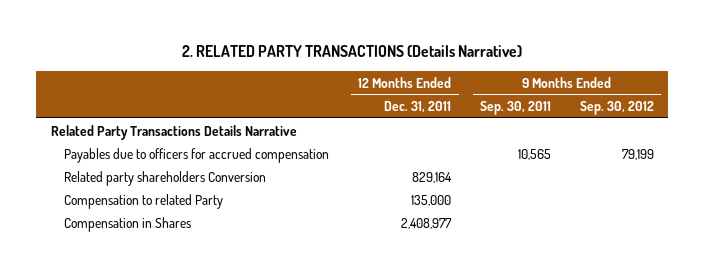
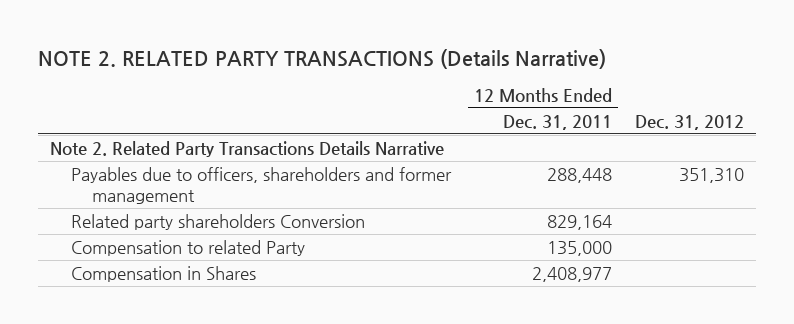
- 2. RELATED PARTY TRANSACTIONS (Details Narrative)
+ NOTE 2. RELATED PARTY TRANSACTIONS (Details Narrative)
- | 12 Months Ended Dec. 31, 2011 | 9 Months Ended Sep. 30, 2011 | 9 Months Ended Sep. 30, 2012
+ | 12 Months Ended Dec. 31, 2011 | Dec. 31, 2012
- Related Party Transactions Details Narrative
- Payables due to officers for accrued compensation | | 10,565 | 79,199
+ Note 2. Related Party Transactions Details Narrative
+ Payables due to officers, shareholders and former management | 288,448 | 351,310

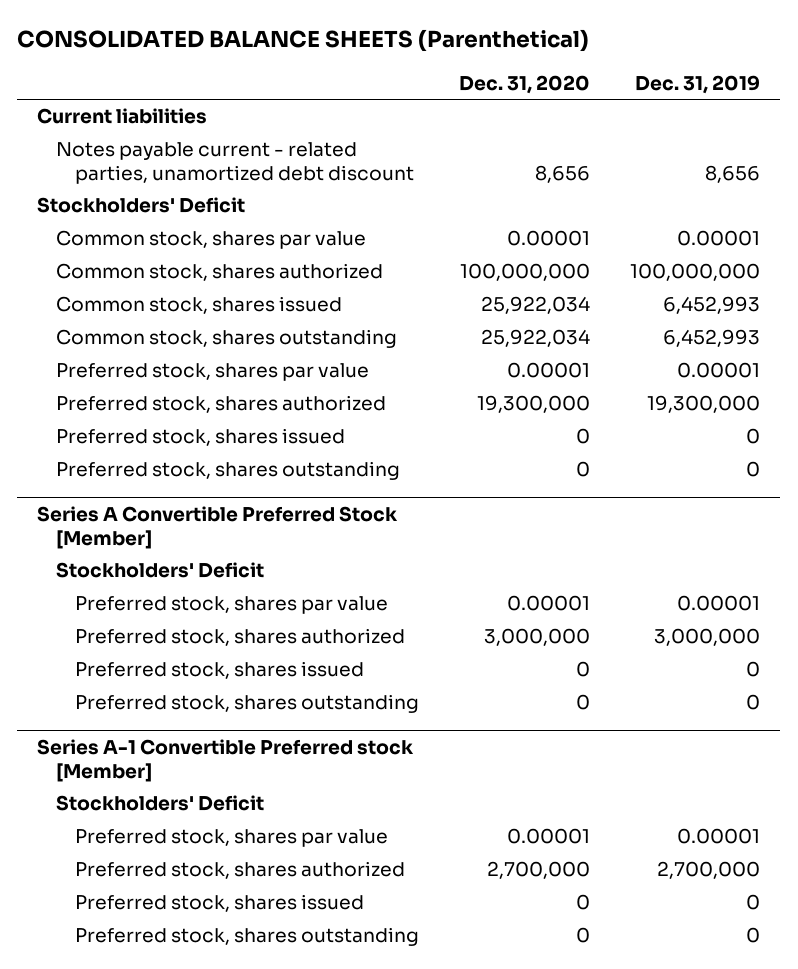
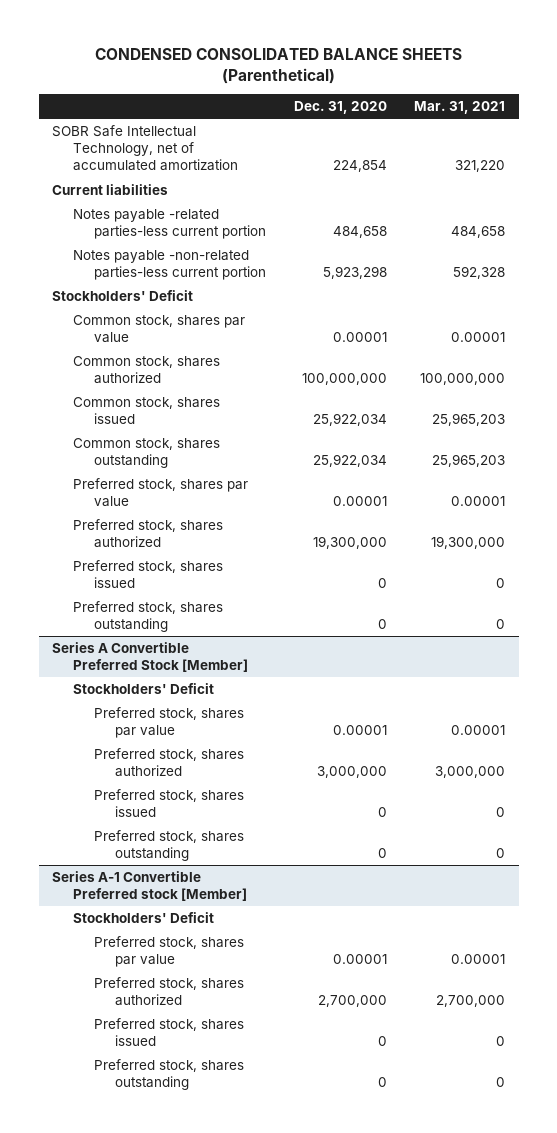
- CONSOLIDATED BALANCE SHEETS (Parenthetical)
+ CONDENSED CONSOLIDATED BALANCE SHEETS (Parenthetical)
- | Dec. 31, 2020 | Dec. 31, 2019
+ | Dec. 31, 2020 | Mar. 31, 2021
+ SOBR Safe Intellectual Technology, net of accumulated amortization | 224,854 | 321,220
- Notes payable current - related parties, unamortized debt discount | 8,656 | 8,656
+ Notes payable -related parties-less current portion | 484,658 | 484,658
+ Notes payable -non-related parties-less current portion | 5,923,298 | 592,328

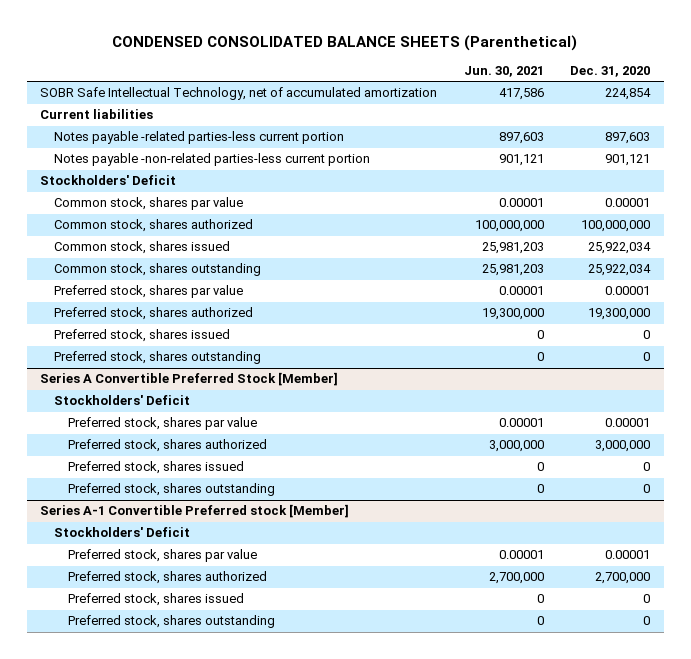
- | Dec. 31, 2020 | Mar. 31, 2021
+ | Jun. 30, 2021 | Dec. 31, 2020
- Notes payable -related parties-less current portion | 484,658 | 484,658
- Notes payable -non-related parties-less current portion | 5,923,298 | 592,328
+ Notes payable -related parties-less current portion | 897,603 | 897,603
+ Notes payable -non-related parties-less current portion | 901,121 | 901,121

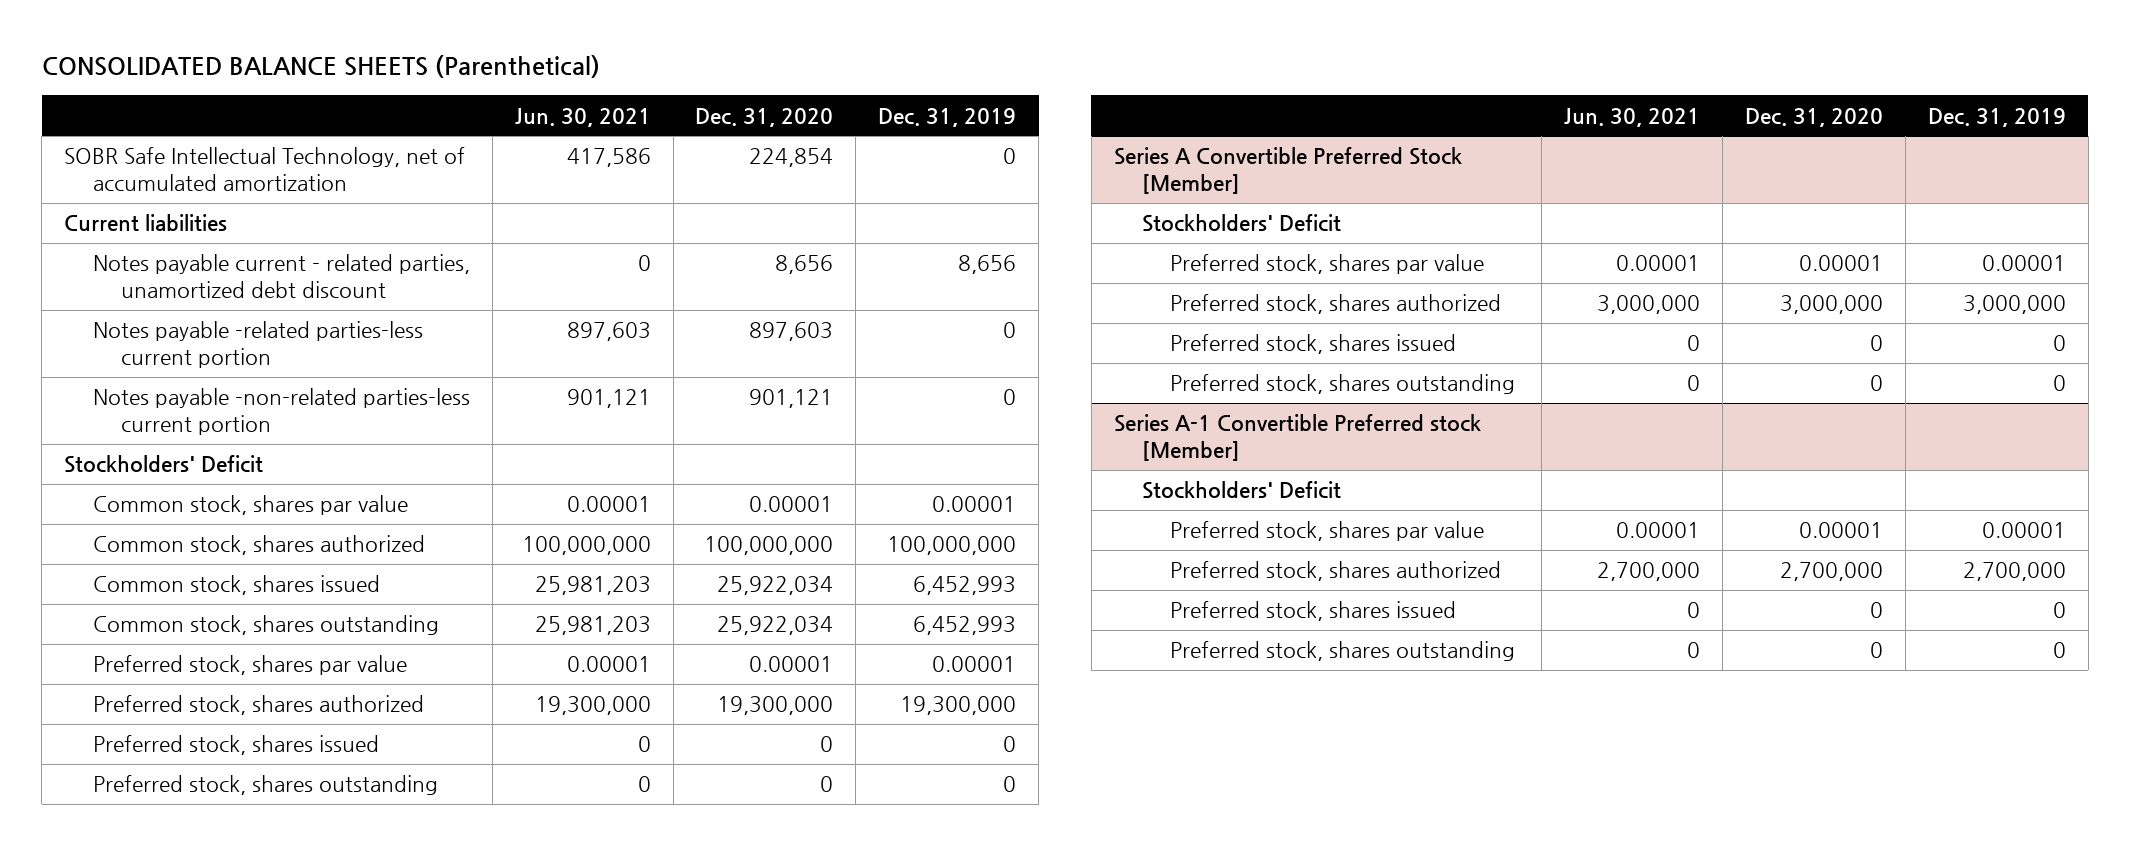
- CONDENSED CONSOLIDATED BALANCE SHEETS (Parenthetical)
+ CONSOLIDATED BALANCE SHEETS (Parenthetical)
- | Jun. 30, 2021 | Dec. 31, 2020
+ | Jun. 30, 2021 | Dec. 31, 2020 | Dec. 31, 2019
+ Notes payable current - related parties, unamortized debt discount | 0 | 8,656 | 8,656

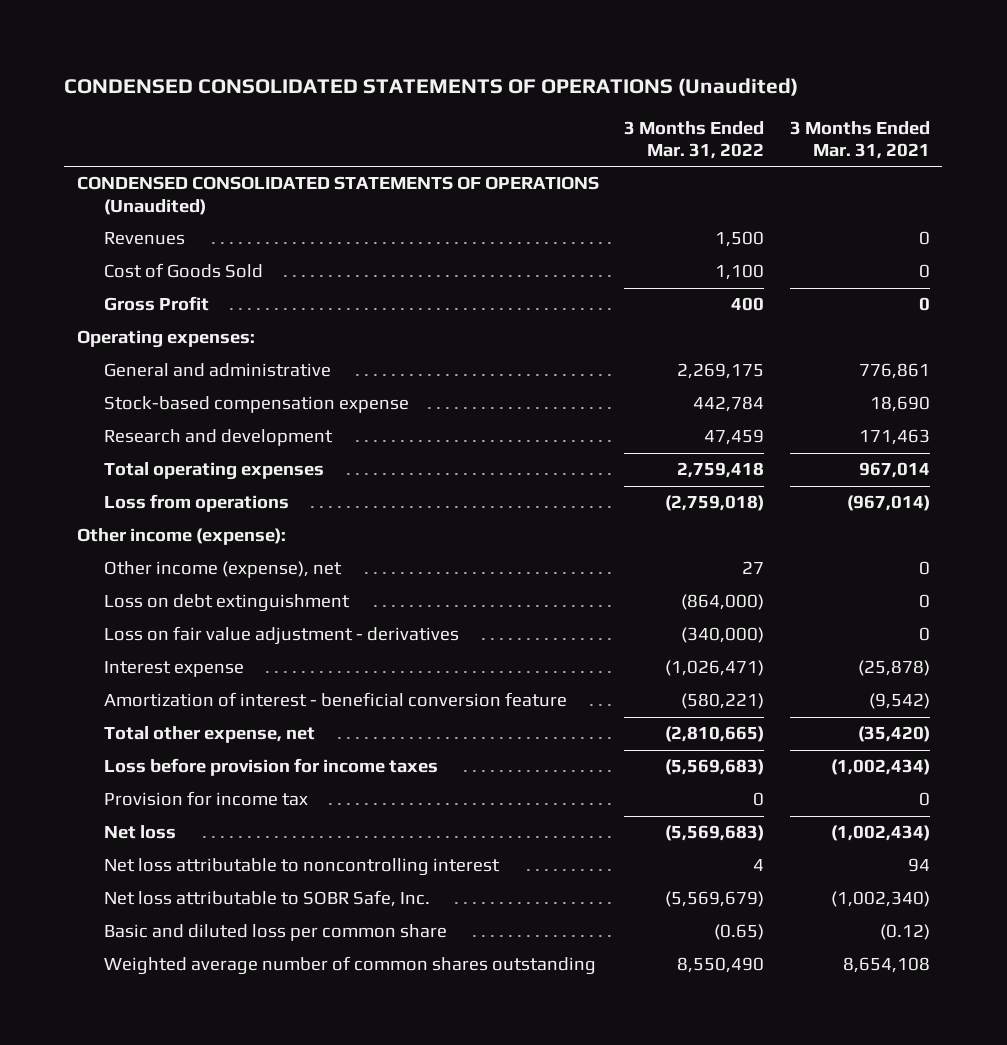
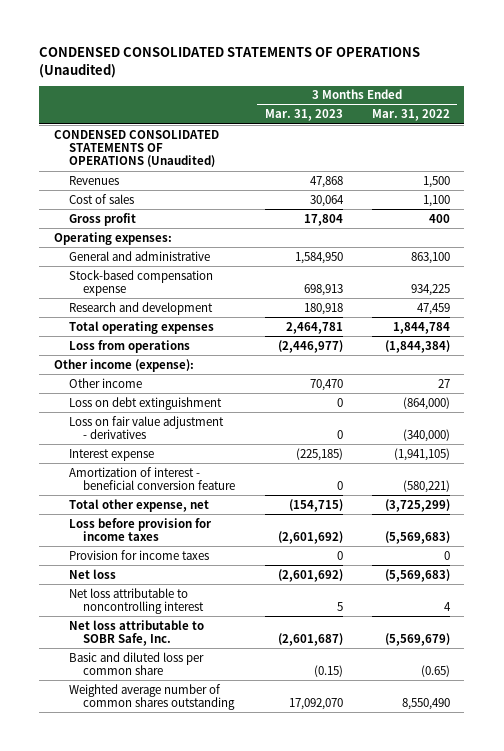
- | 3 Months Ended Mar. 31, 2022 | 3 Months Ended Mar. 31, 2021
+ | 3 Months Ended Mar. 31, 2023 | 3 Months Ended Mar. 31, 2022
- Cost of Goods Sold | 1,100 | 0
- Gross Profit | 400 | 0
+ Cost of sales | 30,064 | 1,100
+ Gross profit | 17,804 | 400
- General and administrative | 2,269,175 | 776,861
- Stock-based compensation expense | 442,784 | 18,690
+ General and administrative | 1,584,950 | 863,100
+ Stock-based compensation expense | 698,913 | 934,225
- Total operating expenses | 2,759,418 | 967,014
- Loss from operations | (2,759,018) | (967,014)
+ Total operating expenses | 2,464,781 | 1,844,784
+ Loss from operations | (2,446,977) | (1,844,384)
- Other income (expense), net | 27 | 0
+ Other income | 70,470 | 27
- Interest expense | (1,026,471) | (25,878)
+ Interest expense | (225,185) | (1,941,105)
- Total other expense, net | (2,810,665) | (35,420)
+ Total other expense, net | (154,715) | (3,725,299)
- Provision for income tax | 0 | 0
+ Provision for income taxes | 0 | 0

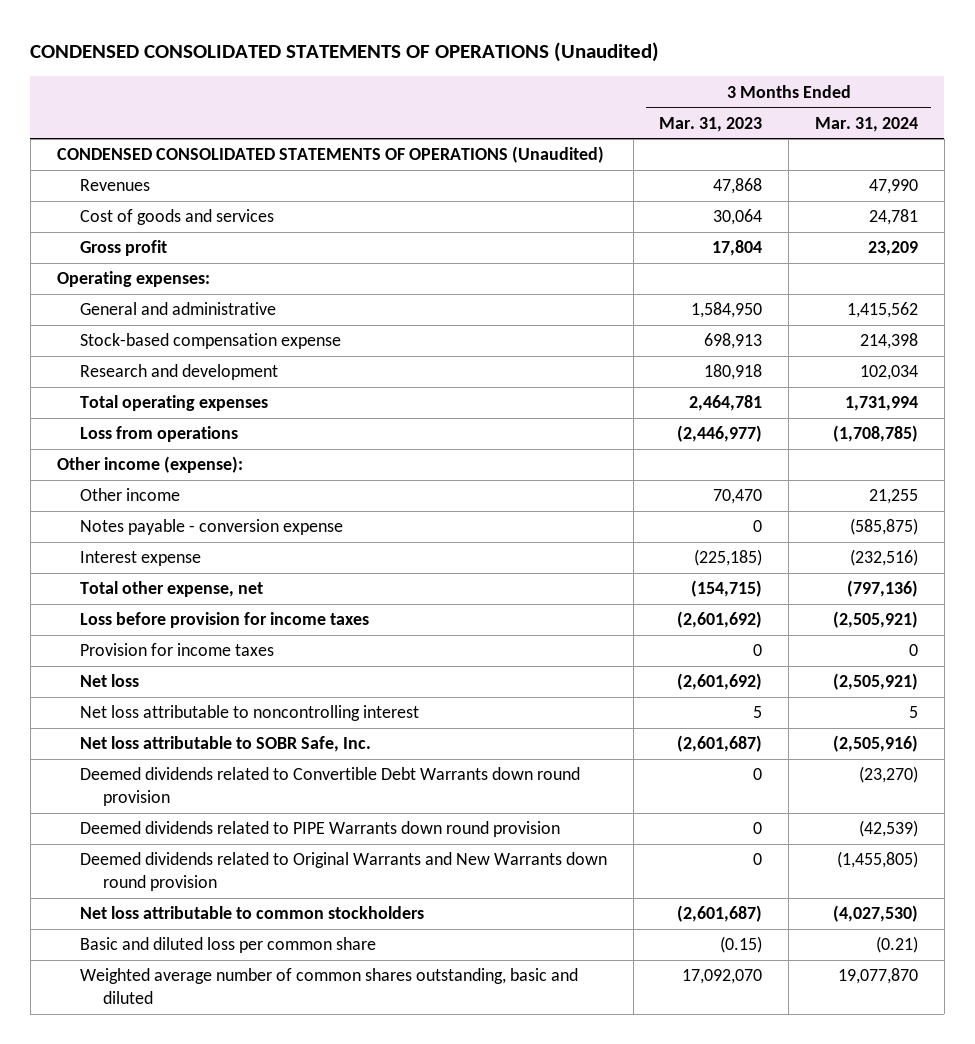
- | 3 Months Ended Mar. 31, 2023 | 3 Months Ended Mar. 31, 2022
+ | 3 Months Ended Mar. 31, 2023 | 3 Months Ended Mar. 31, 2024
- Cost of sales | 30,064 | 1,100
+ Cost of goods and services | 30,064 | 24,781
- Loss on debt extinguishment | 0 | (864,000)
- Loss on fair value adjustment - derivatives | 0 | (340,000)
+ Notes payable - conversion expense | 0 | (585,875)
- Amortization of interest - beneficial conversion feature | 0 | (580,221)
+ Deemed dividends related to Convertible Debt Warrants down round provision | 0 | (23,270)
+ Deemed dividends related to PIPE Warrants down round provision | 0 | (42,539)
+ Deemed dividends related to Original Warrants and New Warrants down round provision | 0 | (1,455,805)
+ Net loss attributable to common stockholders | (2,601,687) | (4,027,530)
- Weighted average number of common shares outstanding | 17,092,070 | 8,550,490
+ Weighted average number of common shares outstanding, basic and diluted | 17,092,070 | 19,077,870

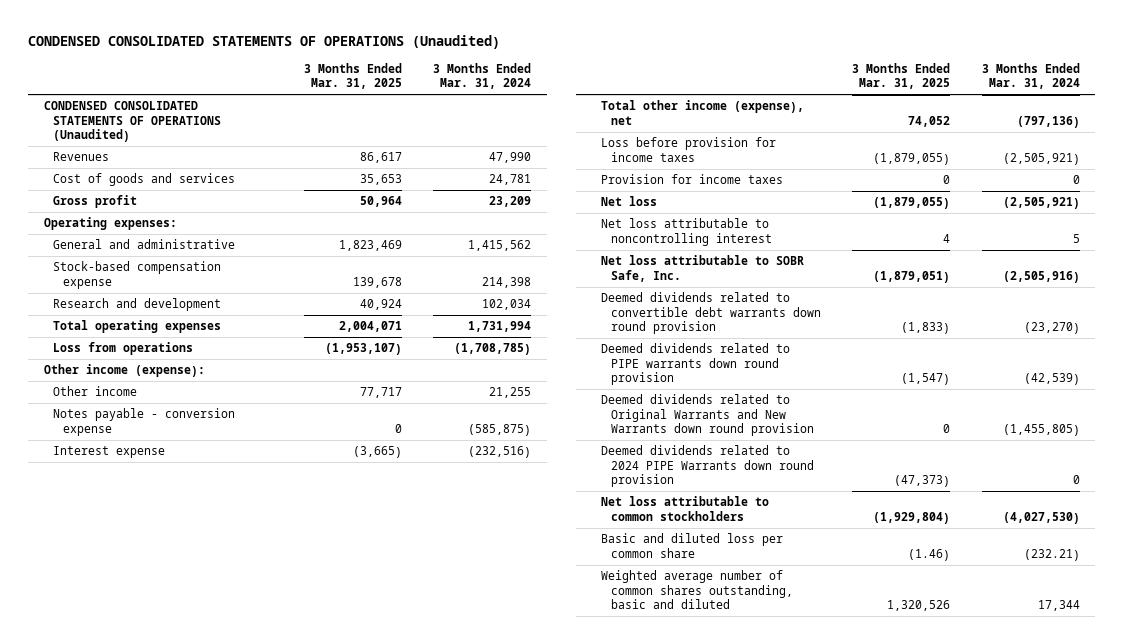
- | 3 Months Ended Mar. 31, 2023 | 3 Months Ended Mar. 31, 2024
+ | 3 Months Ended Mar. 31, 2025 | 3 Months Ended Mar. 31, 2024
- Total other expense, net | (154,715) | (797,136)
+ Total other income (expense), net | 74,052 | (797,136)
- Deemed dividends related to Convertible Debt Warrants down round provision | 0 | (23,270)
- Deemed dividends related to PIPE Warrants down round provision | 0 | (42,539)
+ Deemed dividends related to convertible debt warrants down round provision | (1,833) | (23,270)
+ Deemed dividends related to PIPE warrants down round provision | (1,547) | (42,539)
+ Deemed dividends related to 2024 PIPE Warrants down round provision | (47,373) | 0
- Basic and diluted loss per common share | (0.15) | (0.21)
- Weighted average number of common shares outstanding, basic and diluted | 17,092,070 | 19,077,870
+ Basic and diluted loss per common share | (1.46) | (232.21)
+ Weighted average number of common shares outstanding, basic and diluted | 1,320,526 | 17,344

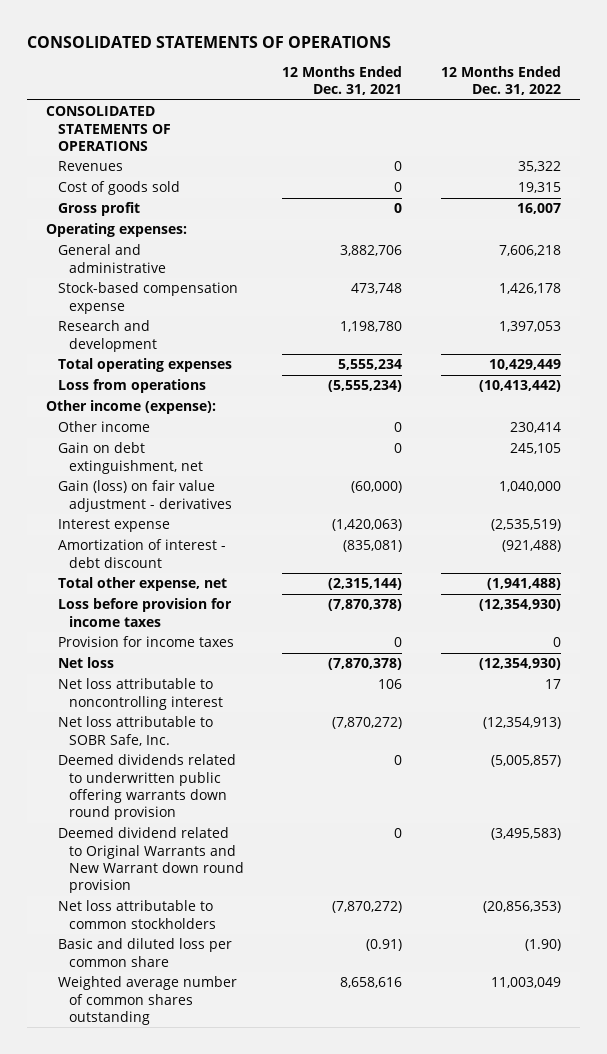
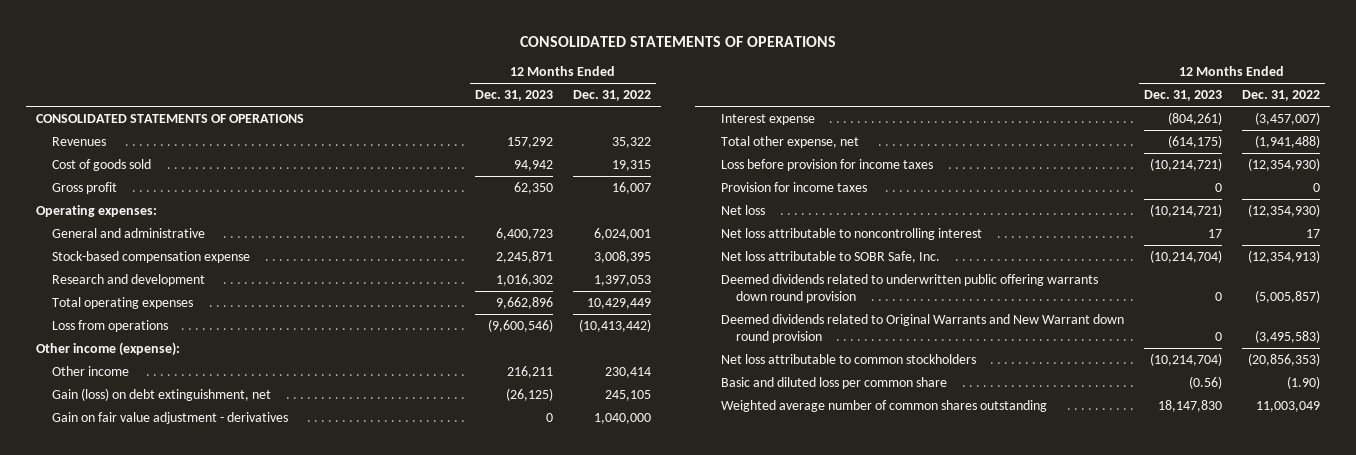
- | 12 Months Ended Dec. 31, 2021 | 12 Months Ended Dec. 31, 2022
+ | 12 Months Ended Dec. 31, 2023 | 12 Months Ended Dec. 31, 2022
- General and administrative | 3,882,706 | 7,606,218
- Stock-based compensation expense | 473,748 | 1,426,178
+ General and administrative | 6,400,723 | 6,024,001
+ Stock-based compensation expense | 2,245,871 | 3,008,395
- Gain on debt extinguishment, net | 0 | 245,105
- Gain (loss) on fair value adjustment - derivatives | (60,000) | 1,040,000
- Interest expense | (1,420,063) | (2,535,519)
- Amortization of interest - debt discount | (835,081) | (921,488)
+ Gain (loss) on debt extinguishment, net | (26,125) | 245,105
+ Gain on fair value adjustment - derivatives | 0 | 1,040,000
+ Interest expense | (804,261) | (3,457,007)
- Deemed dividend related to Original Warrants and New Warrant down round provision | 0 | (3,495,583)
+ Deemed dividends related to Original Warrants and New Warrant down round provision | 0 | (3,495,583)

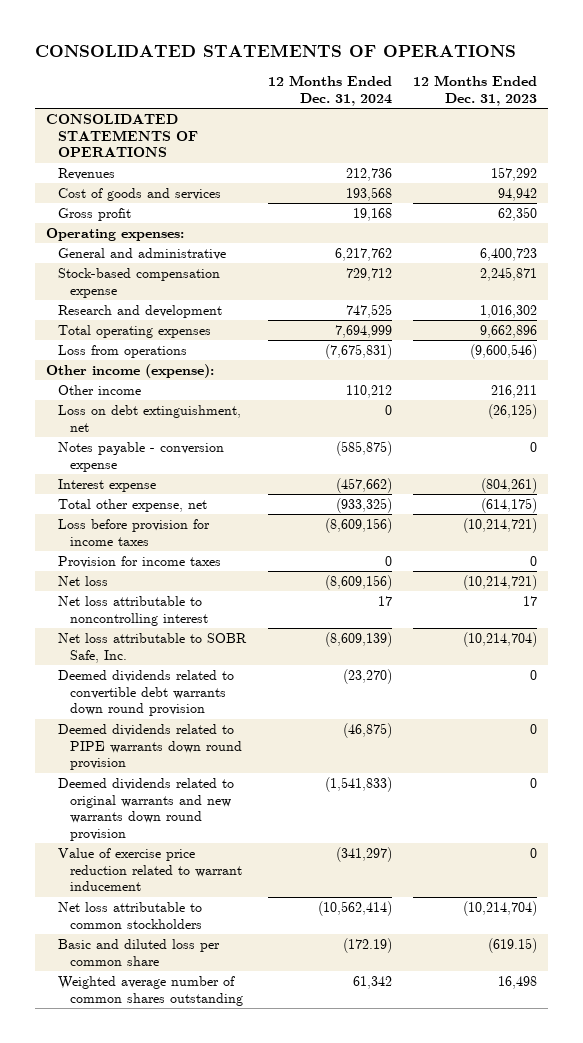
- | 12 Months Ended Dec. 31, 2023 | 12 Months Ended Dec. 31, 2022
+ | 12 Months Ended Dec. 31, 2024 | 12 Months Ended Dec. 31, 2023
- Cost of goods sold | 94,942 | 19,315
+ Cost of goods and services | 193,568 | 94,942
- Gain (loss) on debt extinguishment, net | (26,125) | 245,105
- Gain on fair value adjustment - derivatives | 0 | 1,040,000
+ Loss on debt extinguishment, net | 0 | (26,125)
+ Notes payable - conversion expense | (585,875) | 0
- Deemed dividends related to underwritten public offering warrants down round provision | 0 | (5,005,857)
- Deemed dividends related to Original Warrants and New Warrant down round provision | 0 | (3,495,583)
+ Deemed dividends related to convertible debt warrants down round provision | (23,270) | 0
+ Deemed dividends related to PIPE warrants down round provision | (46,875) | 0
+ Deemed dividends related to original warrants and new warrants down round provision | (1,541,833) | 0
+ Value of exercise price reduction related to warrant inducement | (341,297) | 0
- Basic and diluted loss per common share | (0.56) | (1.90)
- Weighted average number of common shares outstanding | 18,147,830 | 11,003,049
+ Basic and diluted loss per common share | (172.19) | (619.15)
+ Weighted average number of common shares outstanding | 61,342 | 16,498

